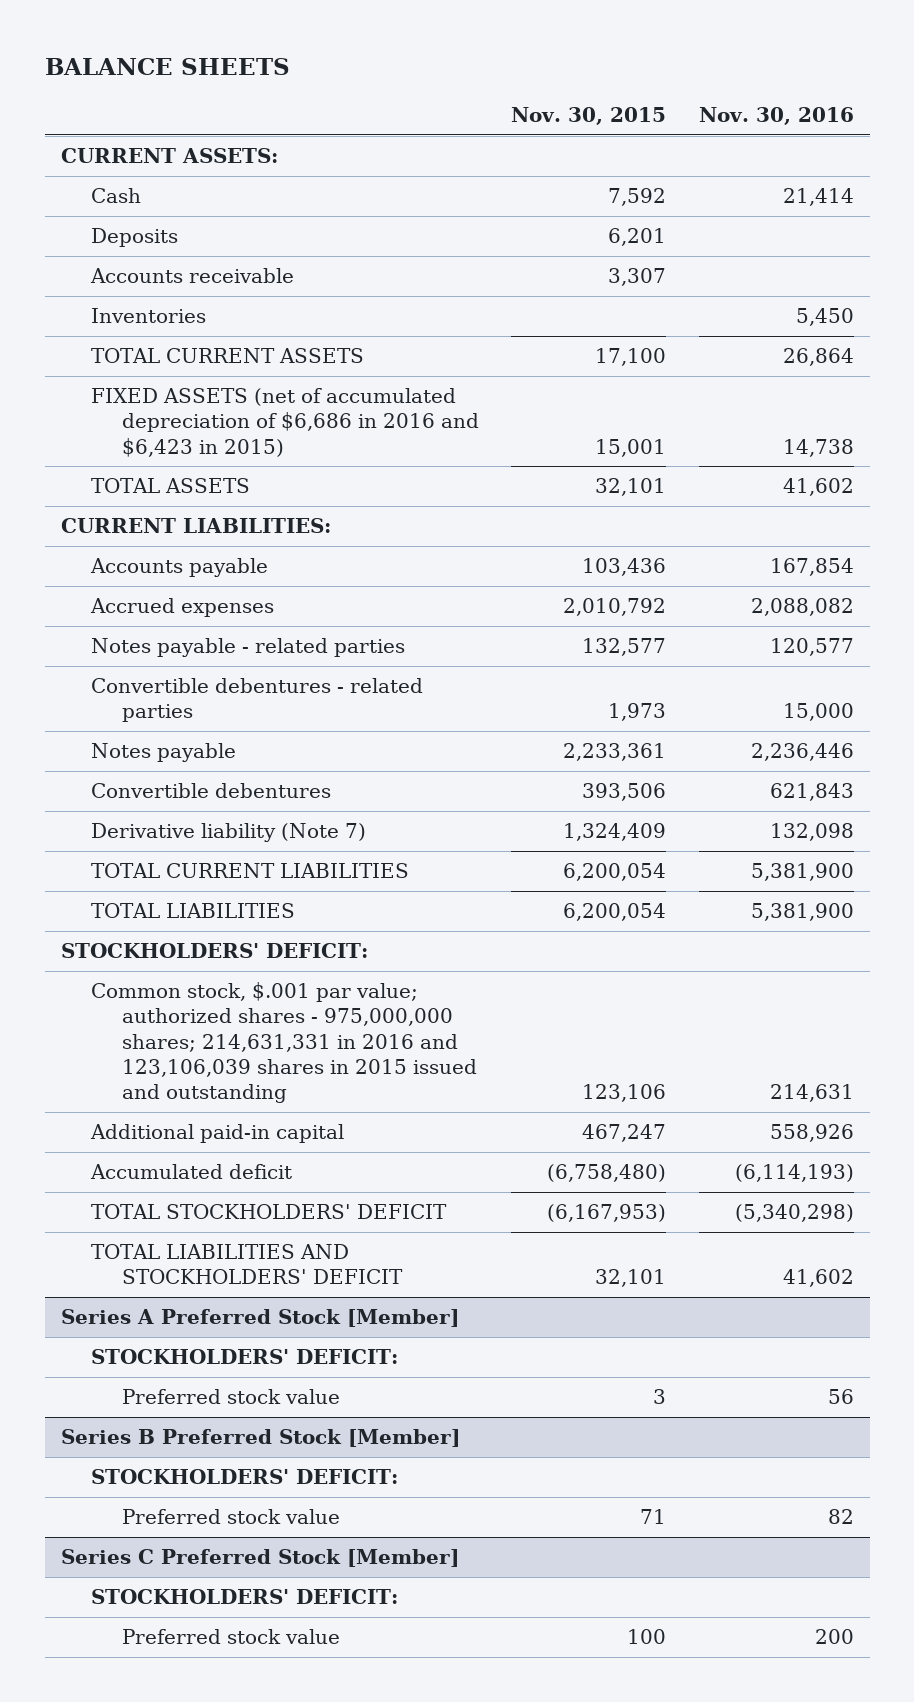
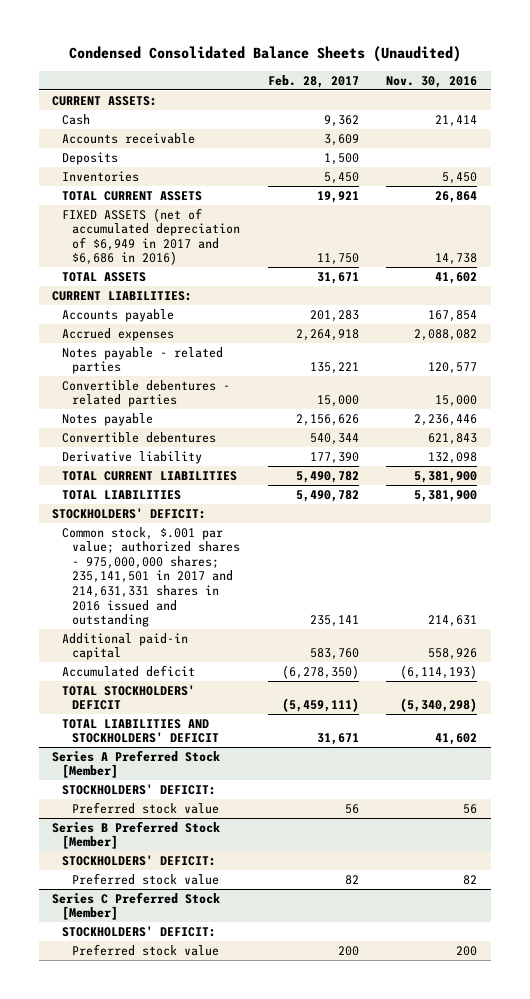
- BALANCE SHEETS
+ Condensed Consolidated Balance Sheets (Unaudited)
- | Nov. 30, 2015 | Nov. 30, 2016
+ | Feb. 28, 2017 | Nov. 30, 2016
moved down: Deposits | 1,500 |
- FIXED ASSETS (net of accumulated depreciation of $6,686 in 2016 and $6,423 in 2015) | 15,001 | 14,738
+ FIXED ASSETS (net of accumulated depreciation of $6,949 in 2017 and $6,686 in 2016) | 11,750 | 14,738
- Derivative liability (Note 7) | 1,324,409 | 132,098
+ Derivative liability | 177,390 | 132,098
- Common stock, $.001 par value; authorized shares - 975,000,000 shares; 214,631,331 in 2016 and 123,106,039 shares in 2015 issued and outstanding | 123,106 | 214,631
+ Common stock, $.001 par value; authorized shares - 975,000,000 shares; 235,141,501 in 2017 and 214,631,331 shares in 2016 issued and outstanding | 235,141 | 214,631

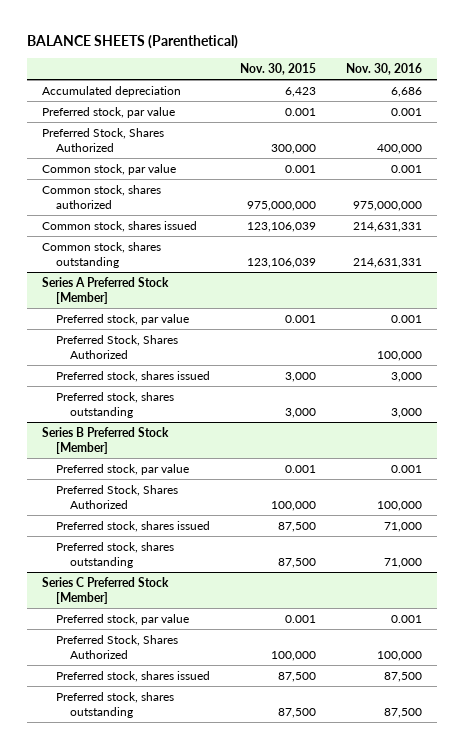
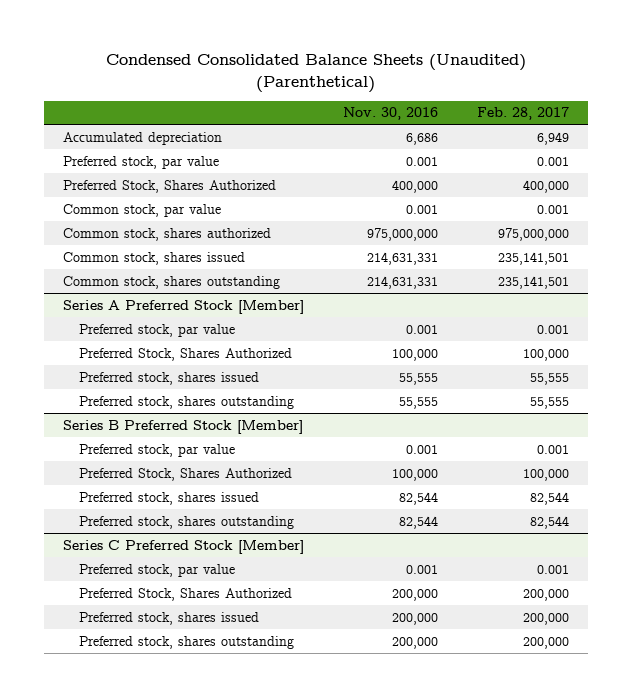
- BALANCE SHEETS (Parenthetical)
+ Condensed Consolidated Balance Sheets (Unaudited) (Parenthetical)
- | Nov. 30, 2015 | Nov. 30, 2016
+ | Nov. 30, 2016 | Feb. 28, 2017
@ Series A Preferred Stock [Member]
- Preferred stock, shares issued | 3,000 | 3,000
- Preferred stock, shares outstanding | 3,000 | 3,000
+ Preferred stock, shares issued | 55,555 | 55,555
+ Preferred stock, shares outstanding | 55,555 | 55,555
@ Series B Preferred Stock [Member]
- Preferred stock, shares issued | 87,500 | 71,000
- Preferred stock, shares outstanding | 87,500 | 71,000
+ Preferred stock, shares issued | 82,544 | 82,544
+ Preferred stock, shares outstanding | 82,544 | 82,544
@ Series C Preferred Stock [Member]
- Preferred Stock, Shares Authorized | 100,000 | 100,000
- Preferred stock, shares issued | 87,500 | 87,500
- Preferred stock, shares outstanding | 87,500 | 87,500
+ Preferred Stock, Shares Authorized | 200,000 | 200,000
+ Preferred stock, shares issued | 200,000 | 200,000
+ Preferred stock, shares outstanding | 200,000 | 200,000

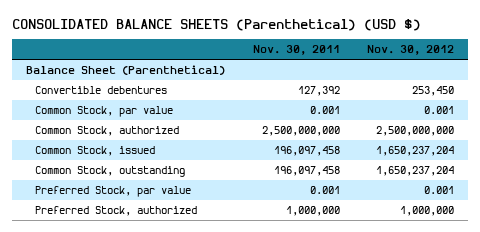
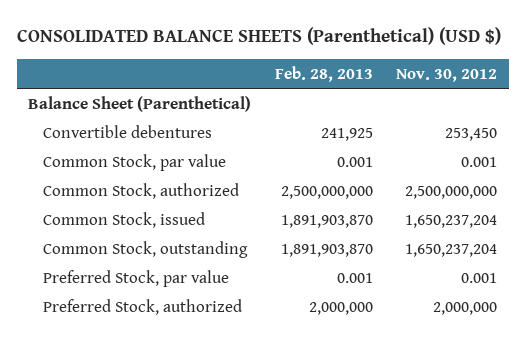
- | Nov. 30, 2011 | Nov. 30, 2012
+ | Feb. 28, 2013 | Nov. 30, 2012
- Preferred Stock, authorized | 1,000,000 | 1,000,000
+ Preferred Stock, authorized | 2,000,000 | 2,000,000

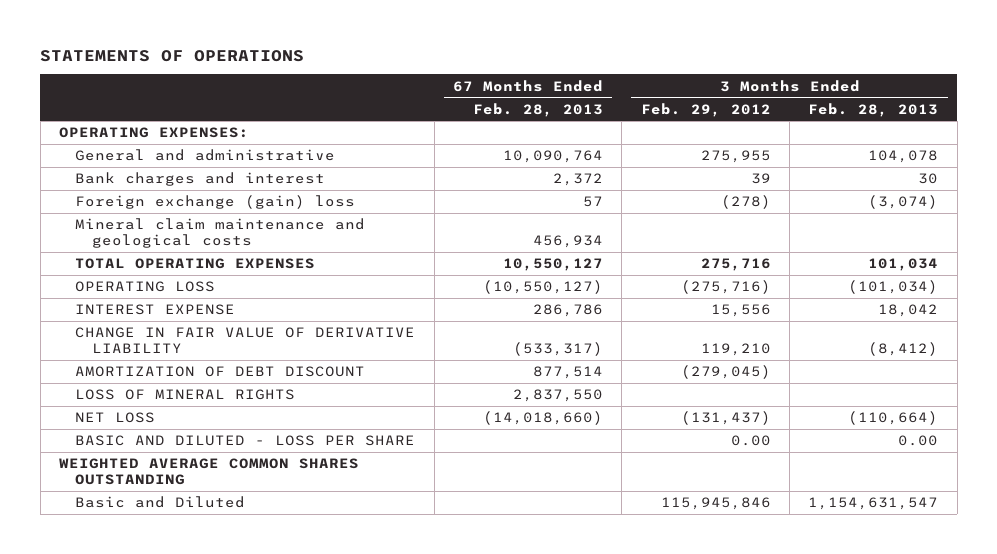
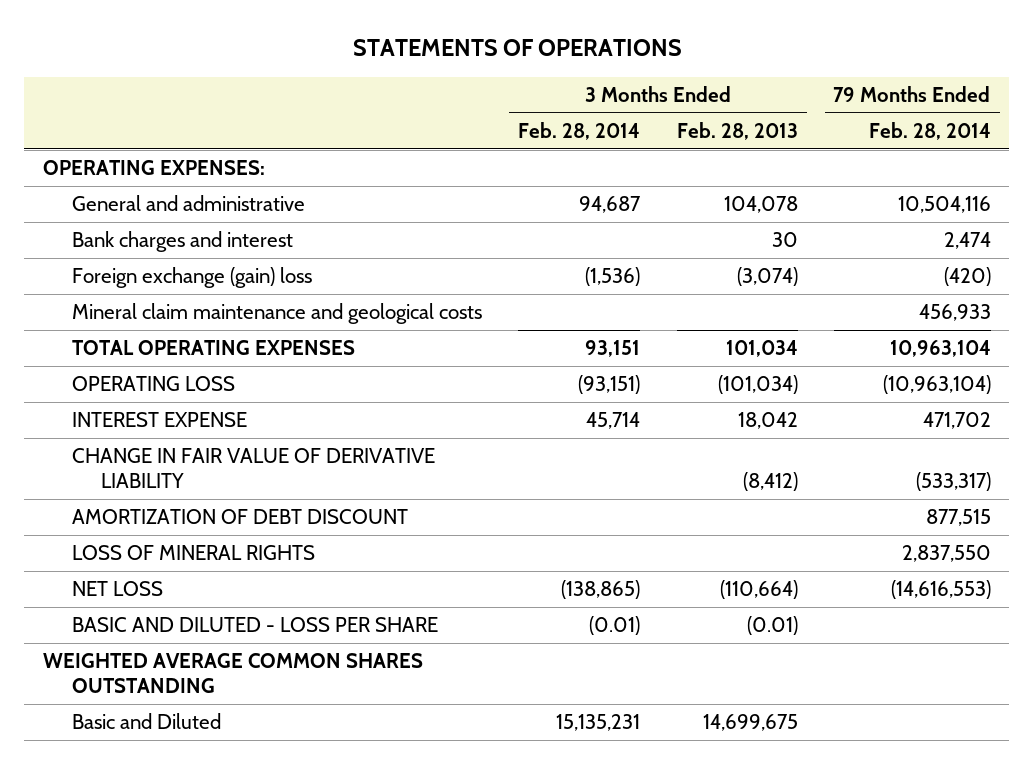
- | 67 Months Ended Feb. 28, 2013 | 3 Months Ended Feb. 29, 2012 | 3 Months Ended Feb. 28, 2013
+ | 3 Months Ended Feb. 28, 2014 | 3 Months Ended Feb. 28, 2013 | 79 Months Ended Feb. 28, 2014
- BASIC AND DILUTED - LOSS PER SHARE | | 0.00 | 0.00
+ BASIC AND DILUTED - LOSS PER SHARE | (0.01) | (0.01) |
- Basic and Diluted | | 115,945,846 | 1,154,631,547
+ Basic and Diluted | 15,135,231 | 14,699,675 |

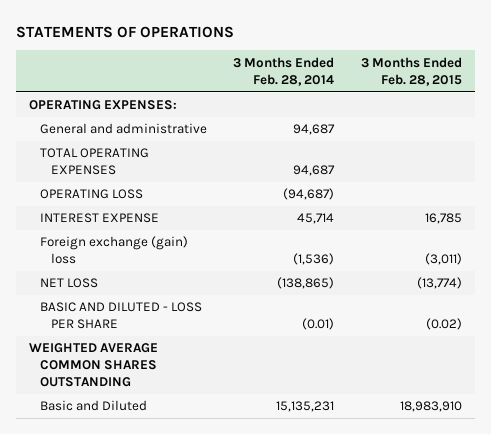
- | 3 Months Ended Feb. 28, 2014 | 3 Months Ended Feb. 28, 2013 | 79 Months Ended Feb. 28, 2014
+ | 3 Months Ended Feb. 28, 2014 | 3 Months Ended Feb. 28, 2015
- Bank charges and interest | | 30 | 2,474
- Mineral claim maintenance and geological costs | | | 456,933
- TOTAL OPERATING EXPENSES | 93,151 | 101,034 | 10,963,104
- OPERATING LOSS | (93,151) | (101,034) | (10,963,104)
+ TOTAL OPERATING EXPENSES | 94,687 |
+ OPERATING LOSS | (94,687) |
- CHANGE IN FAIR VALUE OF DERIVATIVE LIABILITY | | (8,412) | (533,317)
- AMORTIZATION OF DEBT DISCOUNT | | | 877,515
- LOSS OF MINERAL RIGHTS | | | 2,837,550
moved down: Foreign exchange (gain) loss | (1,536) | (3,011)

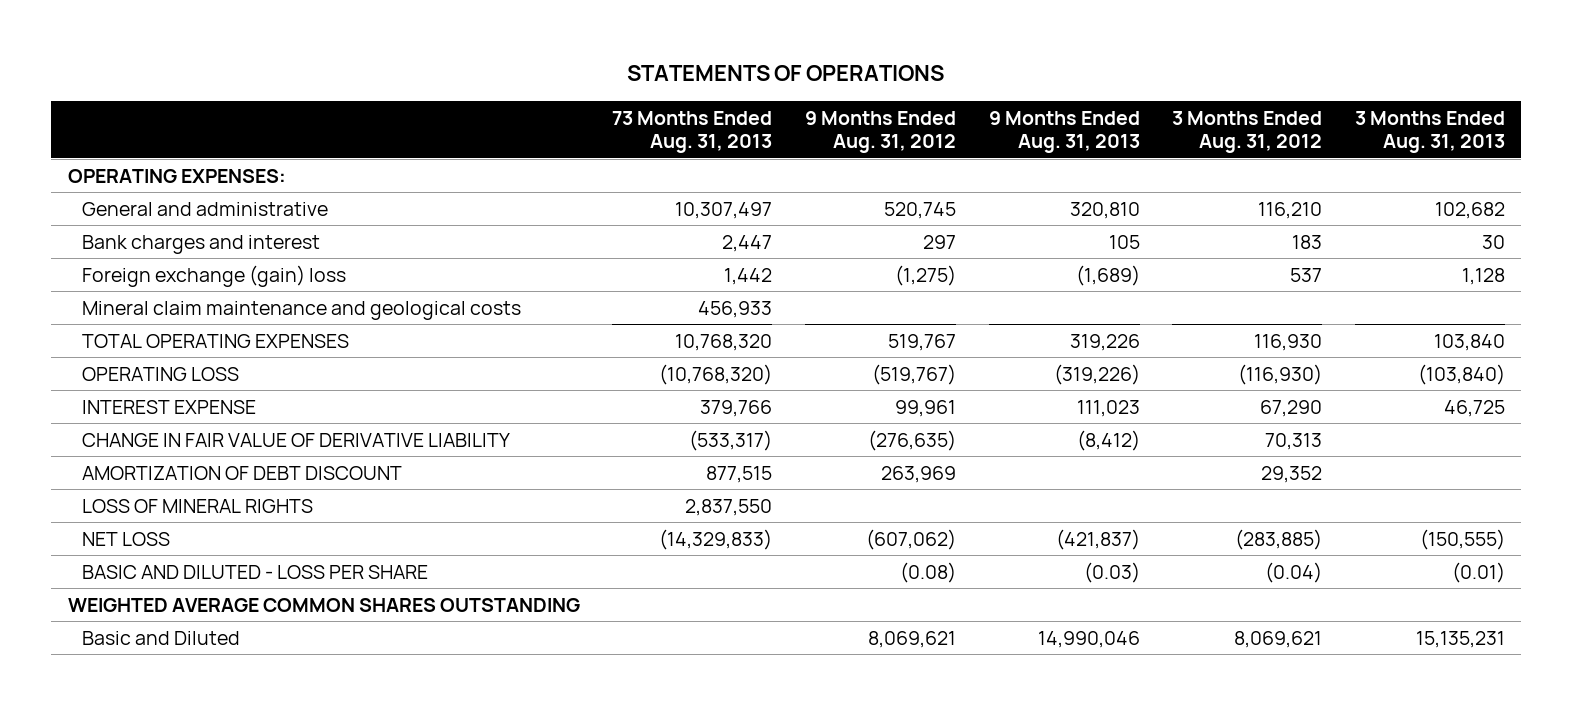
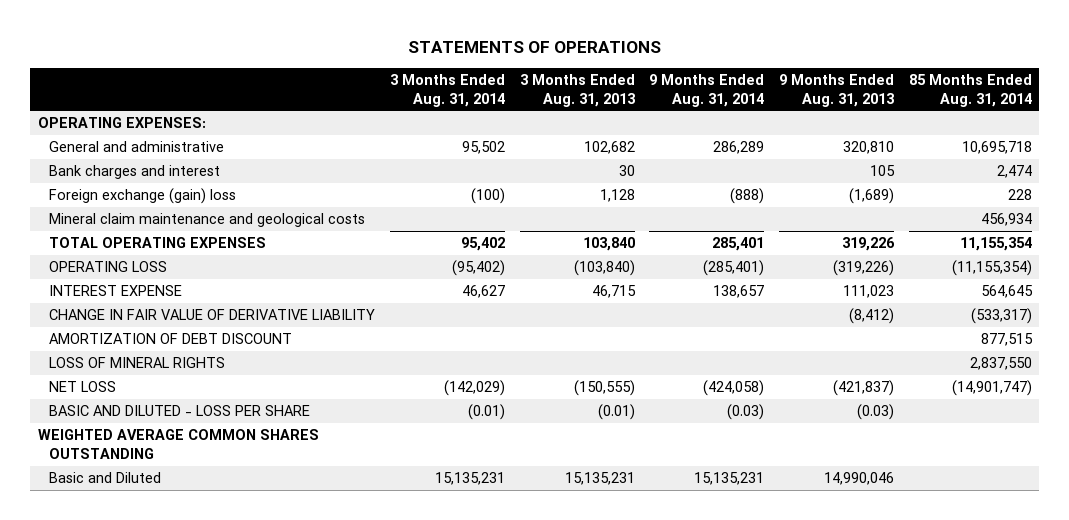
- | 73 Months Ended Aug. 31, 2013 | 9 Months Ended Aug. 31, 2012 | 9 Months Ended Aug. 31, 2013 | 3 Months Ended Aug. 31, 2012 | 3 Months Ended Aug. 31, 2013
+ | 3 Months Ended Aug. 31, 2014 | 3 Months Ended Aug. 31, 2013 | 9 Months Ended Aug. 31, 2014 | 9 Months Ended Aug. 31, 2013 | 85 Months Ended Aug. 31, 2014
- INTEREST EXPENSE | 379,766 | 99,961 | 111,023 | 67,290 | 46,725
+ INTEREST EXPENSE | 46,627 | 46,715 | 138,657 | 111,023 | 564,645

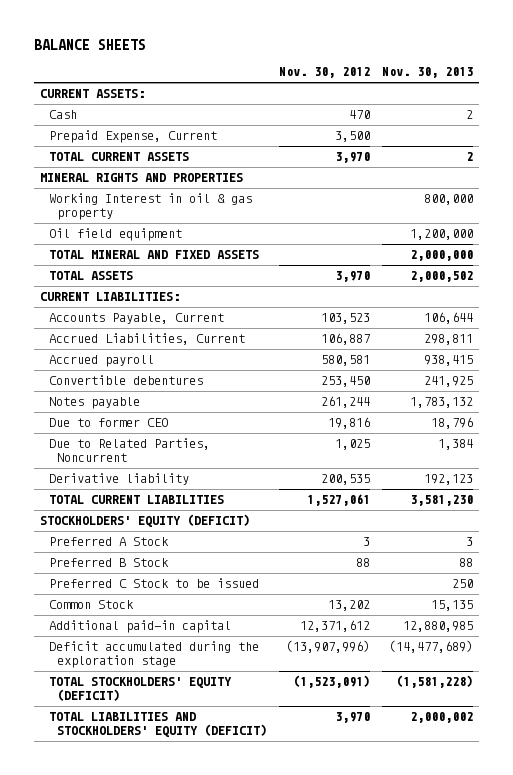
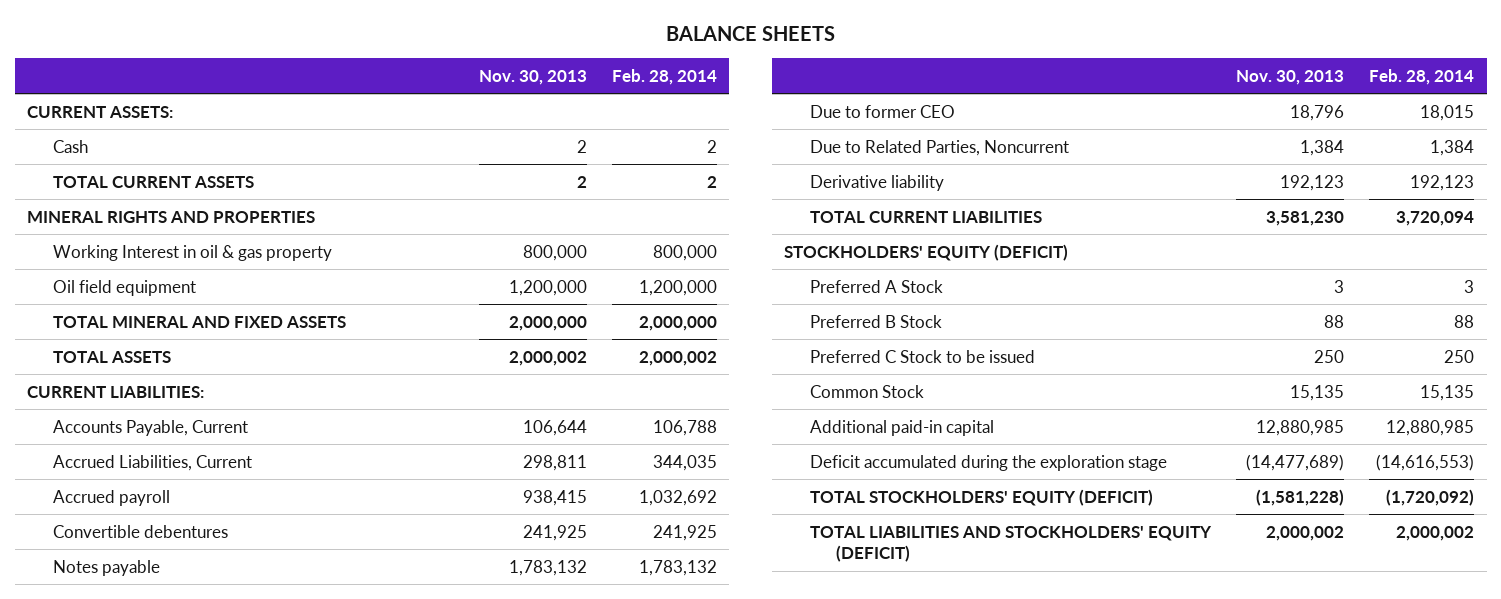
- | Nov. 30, 2012 | Nov. 30, 2013
+ | Nov. 30, 2013 | Feb. 28, 2014
- Prepaid Expense, Current | 3,500 |
- TOTAL ASSETS | 3,970 | 2,000,502
+ TOTAL ASSETS | 2,000,002 | 2,000,002

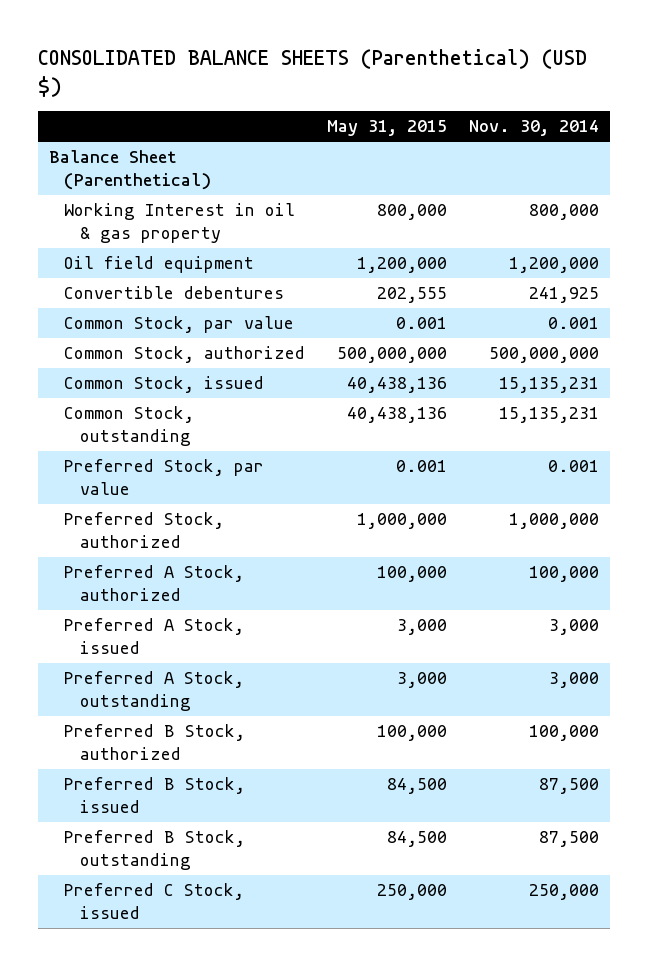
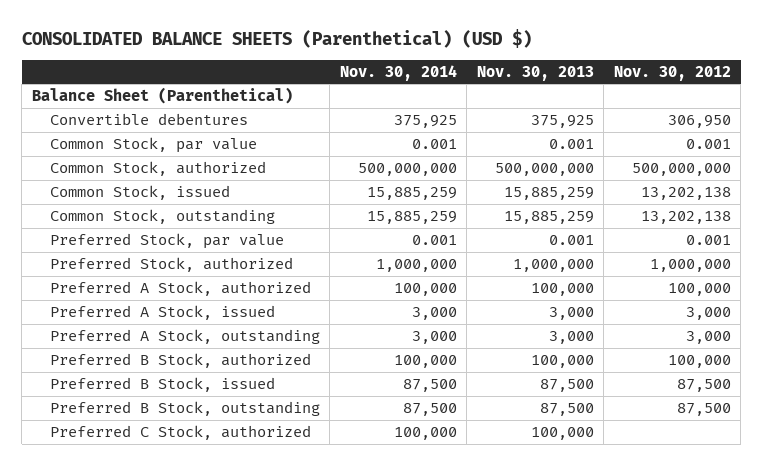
- | May 31, 2015 | Nov. 30, 2014
+ | Nov. 30, 2014 | Nov. 30, 2013 | Nov. 30, 2012
- Working Interest in oil & gas property | 800,000 | 800,000
- Oil field equipment | 1,200,000 | 1,200,000
- Convertible debentures | 202,555 | 241,925
+ Convertible debentures | 375,925 | 375,925 | 306,950
- Common Stock, issued | 40,438,136 | 15,135,231
- Common Stock, outstanding | 40,438,136 | 15,135,231
+ Common Stock, issued | 15,885,259 | 15,885,259 | 13,202,138
+ Common Stock, outstanding | 15,885,259 | 15,885,259 | 13,202,138
- Preferred C Stock, issued | 250,000 | 250,000
+ Preferred C Stock, authorized | 100,000 | 100,000 |

